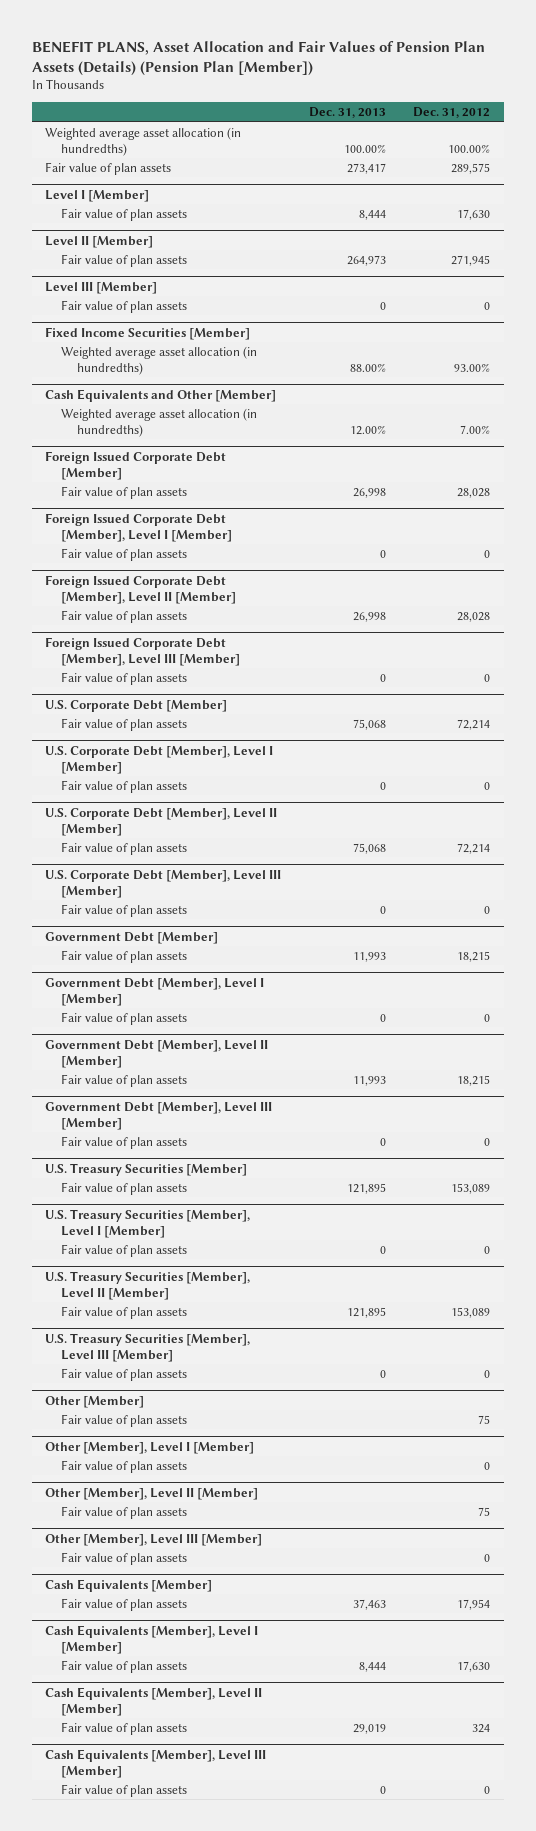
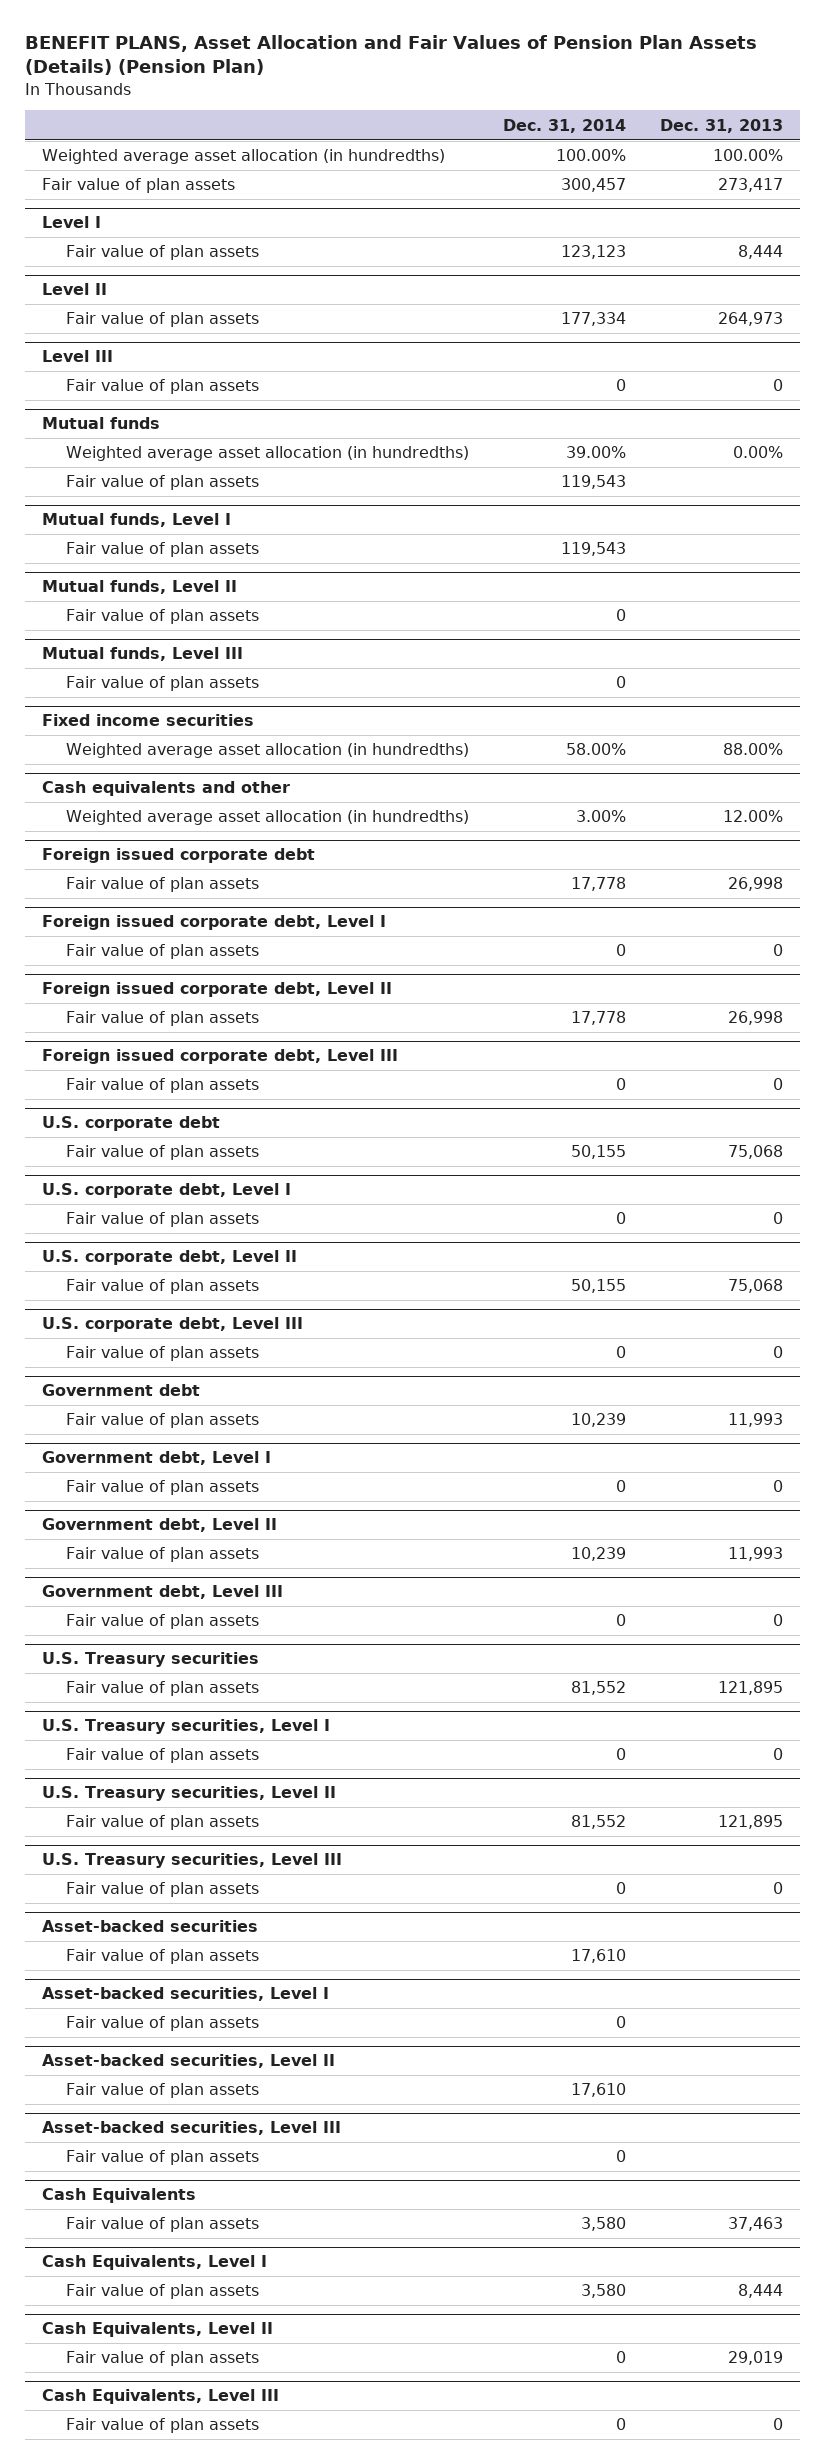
- BENEFIT PLANS, Asset Allocation and Fair Values of Pension Plan Assets (Details) (Pension Plan [Member])
+ BENEFIT PLANS, Asset Allocation and Fair Values of Pension Plan Assets (Details) (Pension Plan)
- | Dec. 31, 2013 | Dec. 31, 2012
+ | Dec. 31, 2014 | Dec. 31, 2013
- Level I [Member]
+ Level I
- Level II [Member]
+ Level II
- Level III [Member]
+ Level III
- Fixed Income Securities [Member]
+ Mutual funds
+ Weighted average asset allocation (in hundredths) | 39.00% | 0.00%
+ Fair value of plan assets | 119,543 |
+ Mutual funds, Level I
+ Fair value of plan assets | 119,543 |
+ Mutual funds, Level II
+ Fair value of plan assets | 0 |
+ Mutual funds, Level III
+ Fair value of plan assets | 0 |
+ Fixed income securities
- Cash Equivalents and Other [Member]
+ Cash equivalents and other
- Foreign Issued Corporate Debt [Member]
+ Foreign issued corporate debt
- Foreign Issued Corporate Debt [Member], Level I [Member]
+ Foreign issued corporate debt, Level I
- Foreign Issued Corporate Debt [Member], Level II [Member]
+ Foreign issued corporate debt, Level II
- Foreign Issued Corporate Debt [Member], Level III [Member]
+ Foreign issued corporate debt, Level III
- U.S. Corporate Debt [Member]
+ U.S. corporate debt
- U.S. Corporate Debt [Member], Level I [Member]
+ U.S. corporate debt, Level I
- U.S. Corporate Debt [Member], Level II [Member]
+ U.S. corporate debt, Level II
- U.S. Corporate Debt [Member], Level III [Member]
+ U.S. corporate debt, Level III
- Government Debt [Member]
+ Government debt
- Government Debt [Member], Level I [Member]
+ Government debt, Level I
- Government Debt [Member], Level II [Member]
+ Government debt, Level II
- Government Debt [Member], Level III [Member]
+ Government debt, Level III
- U.S. Treasury Securities [Member]
+ U.S. Treasury securities
- U.S. Treasury Securities [Member], Level I [Member]
+ U.S. Treasury securities, Level I
- U.S. Treasury Securities [Member], Level II [Member]
+ U.S. Treasury securities, Level II
- U.S. Treasury Securities [Member], Level III [Member]
+ U.S. Treasury securities, Level III
- Other [Member]
+ Asset-backed securities
- Other [Member], Level I [Member]
+ Asset-backed securities, Level I
- Other [Member], Level II [Member]
+ Asset-backed securities, Level II
- Other [Member], Level III [Member]
+ Asset-backed securities, Level III
- Cash Equivalents [Member]
+ Cash Equivalents
- Cash Equivalents [Member], Level I [Member]
+ Cash Equivalents, Level I
- Cash Equivalents [Member], Level II [Member]
+ Cash Equivalents, Level II
- Cash Equivalents [Member], Level III [Member]
+ Cash Equivalents, Level III

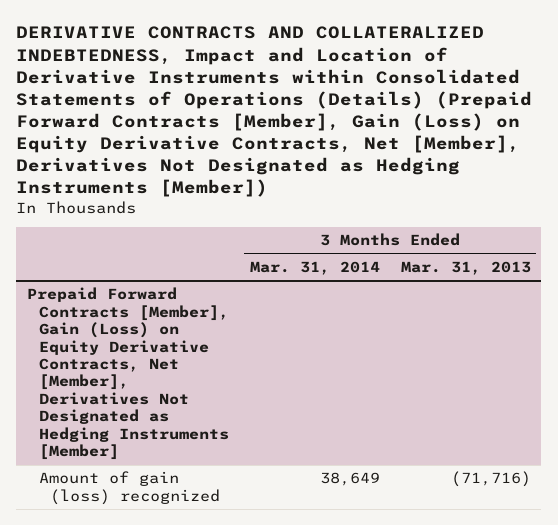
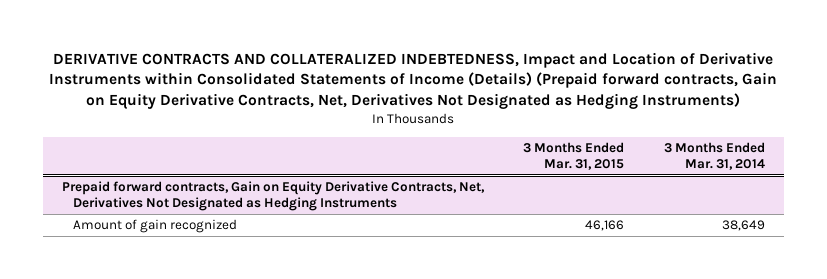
- DERIVATIVE CONTRACTS AND COLLATERALIZED INDEBTEDNESS, Impact and Location of Derivative Instruments within Consolidated Statements of Operations (Details) (Prepaid Forward Contracts [Member], Gain (Loss) on Equity Derivative Contracts, Net [Member], Derivatives Not Designated as Hedging Instruments [Member])
+ DERIVATIVE CONTRACTS AND COLLATERALIZED INDEBTEDNESS, Impact and Location of Derivative Instruments within Consolidated Statements of Income (Details) (Prepaid forward contracts, Gain on Equity Derivative Contracts, Net, Derivatives Not Designated as Hedging Instruments)
- | 3 Months Ended Mar. 31, 2014 | 3 Months Ended Mar. 31, 2013
+ | 3 Months Ended Mar. 31, 2015 | 3 Months Ended Mar. 31, 2014
- Prepaid Forward Contracts [Member], Gain (Loss) on Equity Derivative Contracts, Net [Member], Derivatives Not Designated as Hedging Instruments [Member]
- Amount of gain (loss) recognized | 38,649 | (71,716)
+ Prepaid forward contracts, Gain on Equity Derivative Contracts, Net, Derivatives Not Designated as Hedging Instruments
+ Amount of gain recognized | 46,166 | 38,649

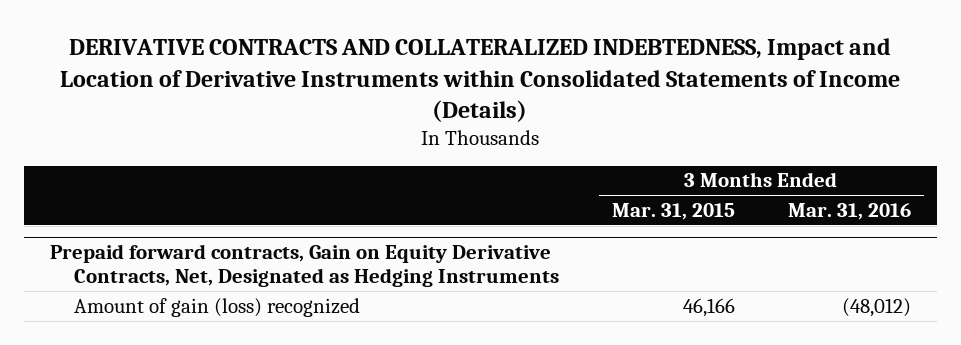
- DERIVATIVE CONTRACTS AND COLLATERALIZED INDEBTEDNESS, Impact and Location of Derivative Instruments within Consolidated Statements of Income (Details) (Prepaid forward contracts, Gain on Equity Derivative Contracts, Net, Derivatives Not Designated as Hedging Instruments)
+ DERIVATIVE CONTRACTS AND COLLATERALIZED INDEBTEDNESS, Impact and Location of Derivative Instruments within Consolidated Statements of Income (Details)
- | 3 Months Ended Mar. 31, 2015 | 3 Months Ended Mar. 31, 2014
+ | 3 Months Ended Mar. 31, 2015 | 3 Months Ended Mar. 31, 2016
- Prepaid forward contracts, Gain on Equity Derivative Contracts, Net, Derivatives Not Designated as Hedging Instruments
- Amount of gain recognized | 46,166 | 38,649
+ Prepaid forward contracts, Gain on Equity Derivative Contracts, Net, Designated as Hedging Instruments
+ Amount of gain (loss) recognized | 46,166 | (48,012)

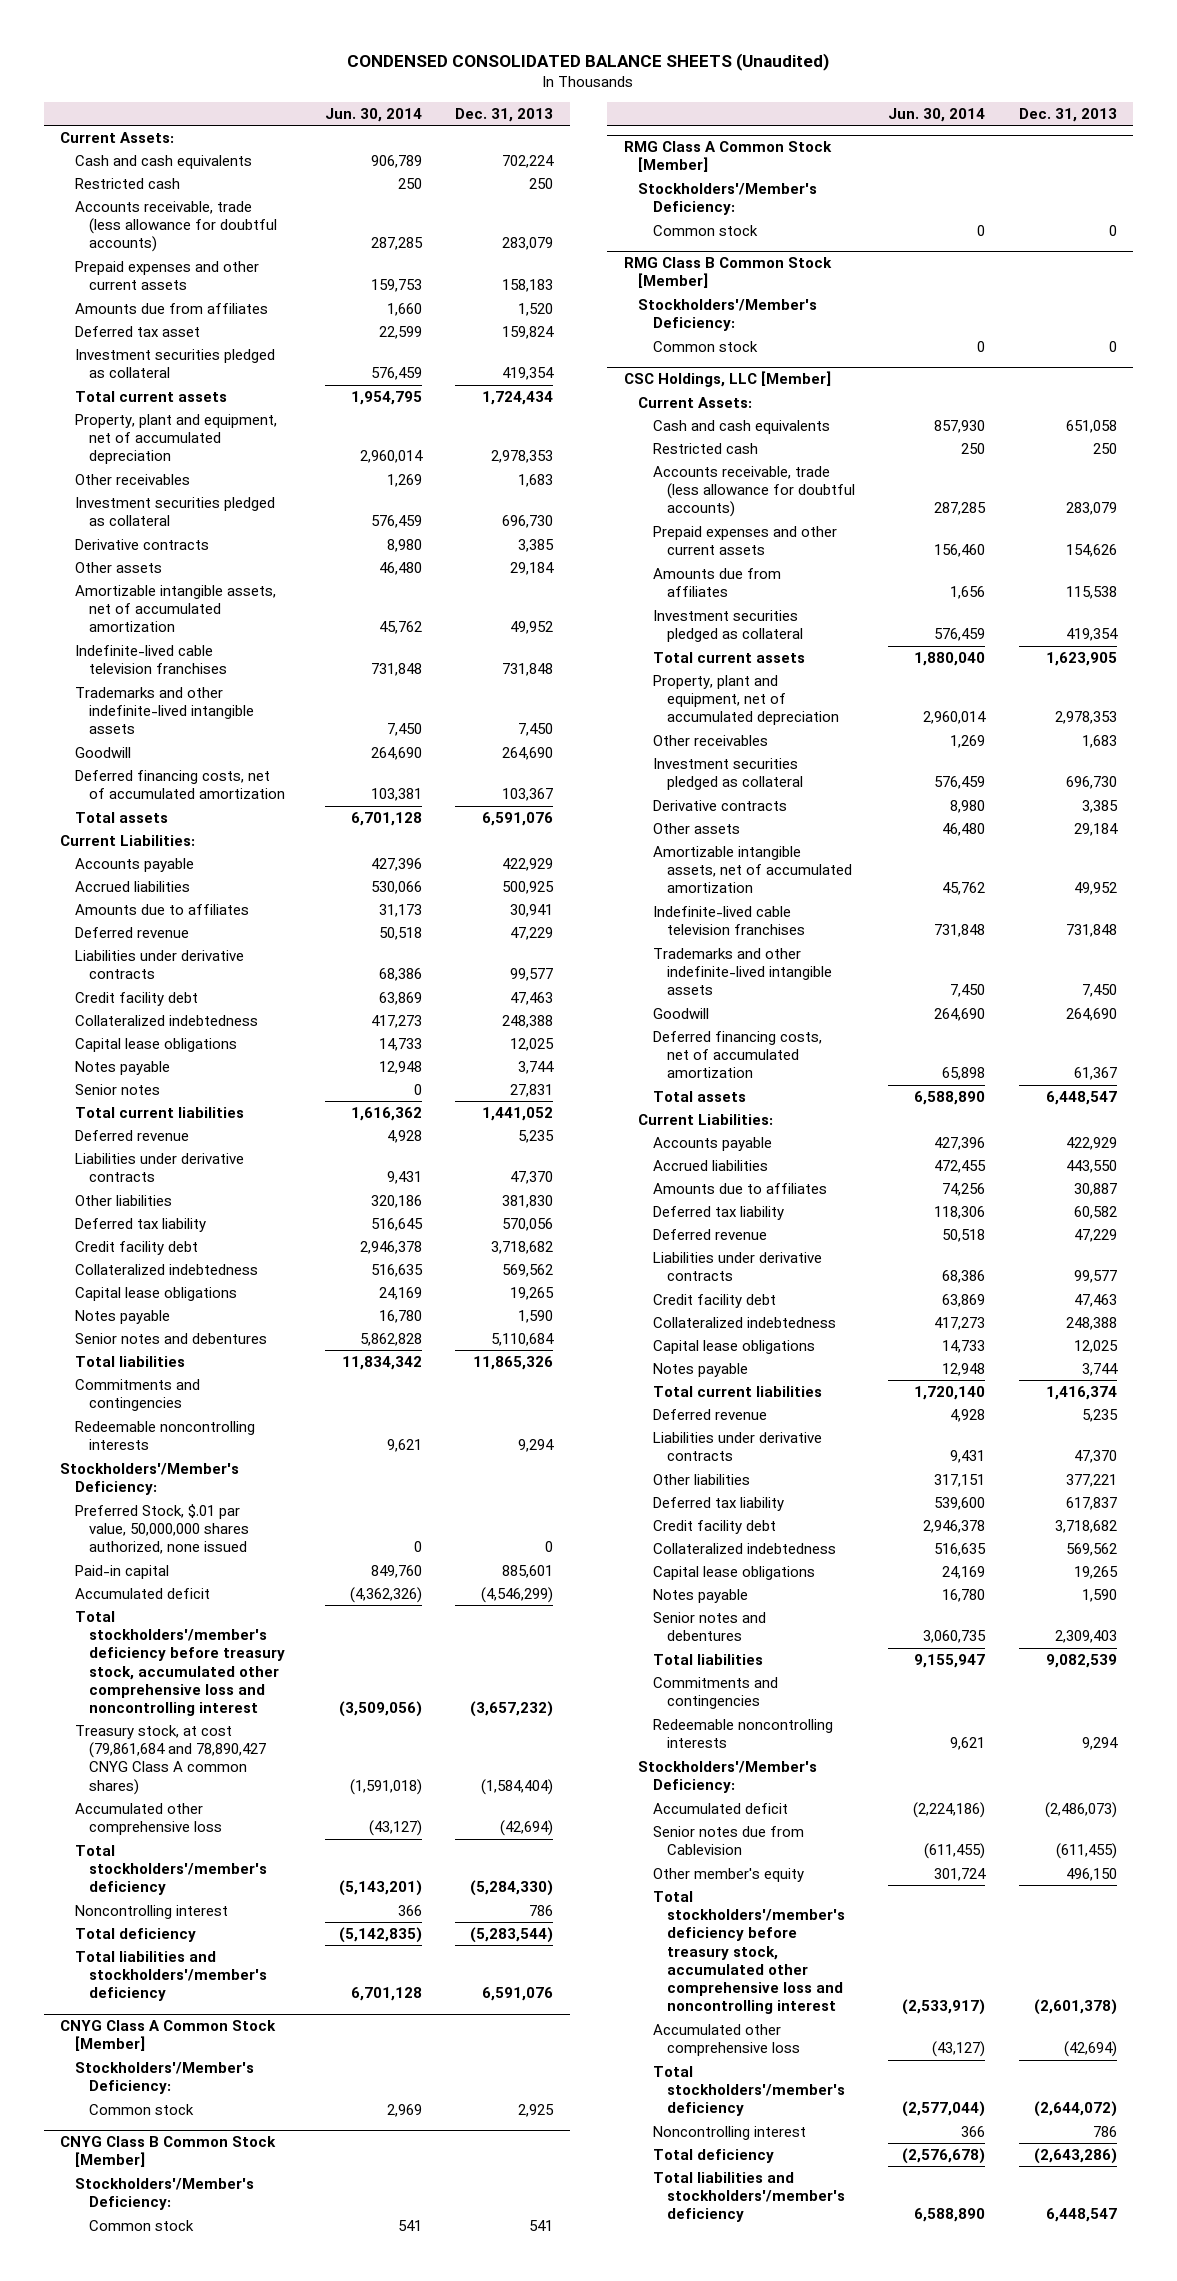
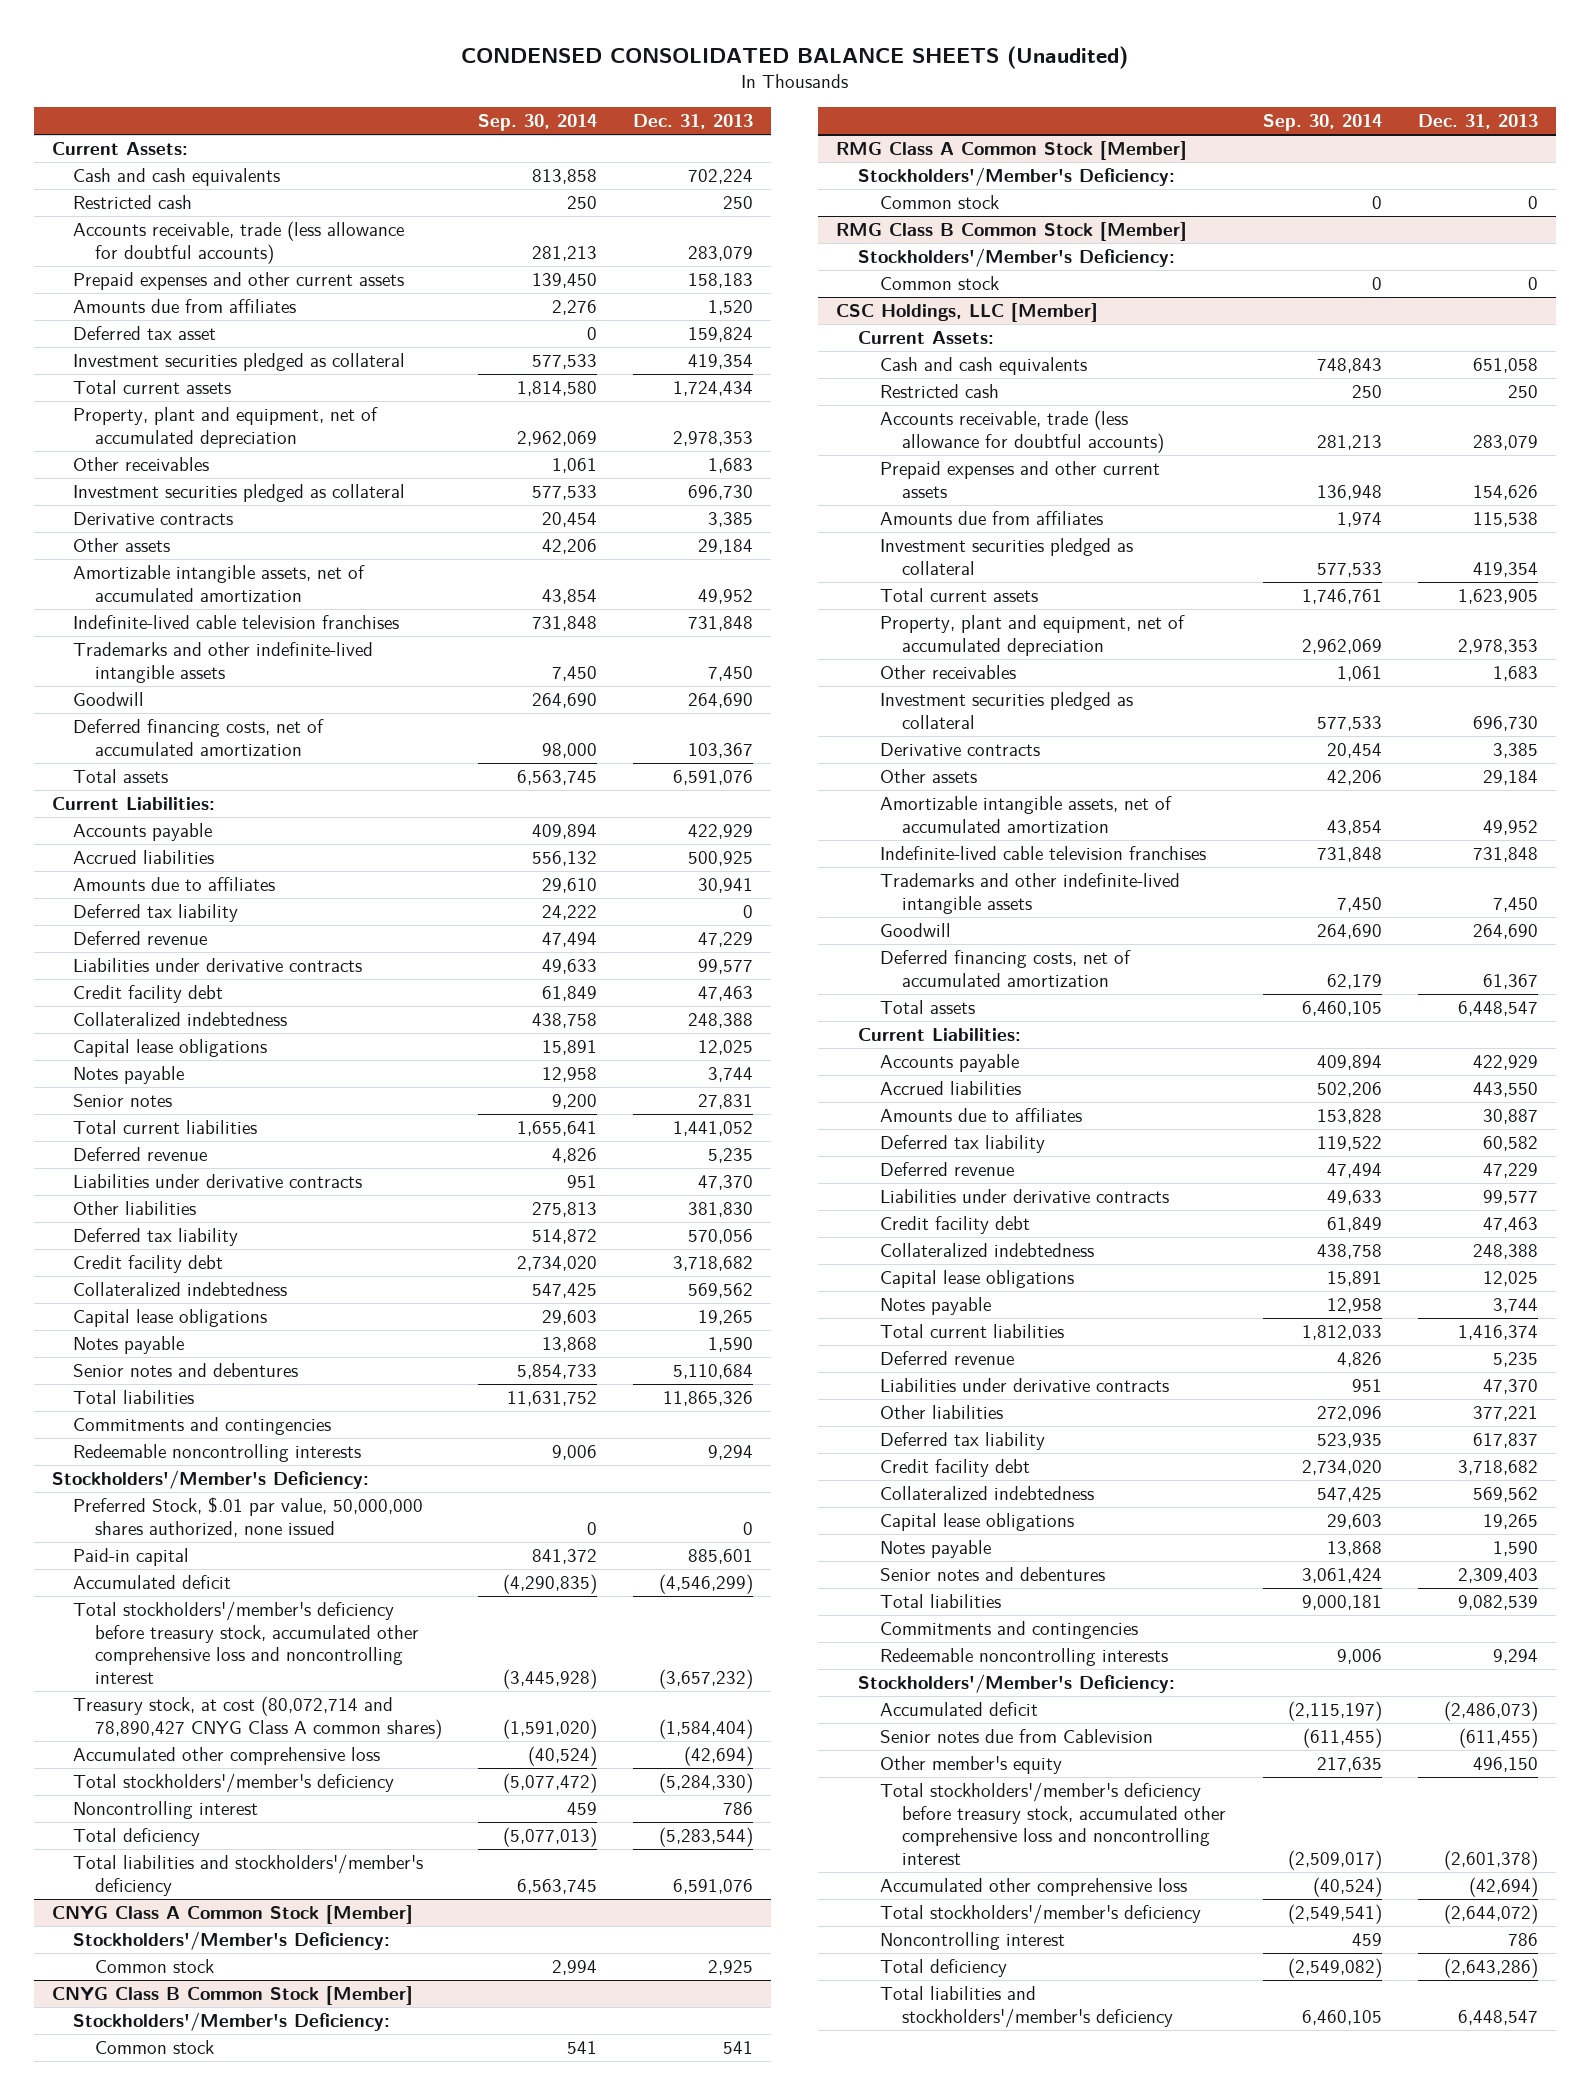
- | Jun. 30, 2014 | Dec. 31, 2013
+ | Sep. 30, 2014 | Dec. 31, 2013
+ Deferred tax liability | 24,222 | 0
- Treasury stock, at cost (79,861,684 and 78,890,427 CNYG Class A common shares) | (1,591,018) | (1,584,404)
+ Treasury stock, at cost (80,072,714 and 78,890,427 CNYG Class A common shares) | (1,591,020) | (1,584,404)

